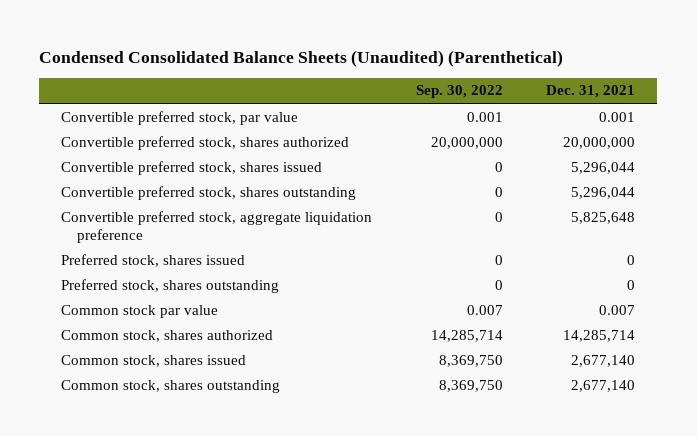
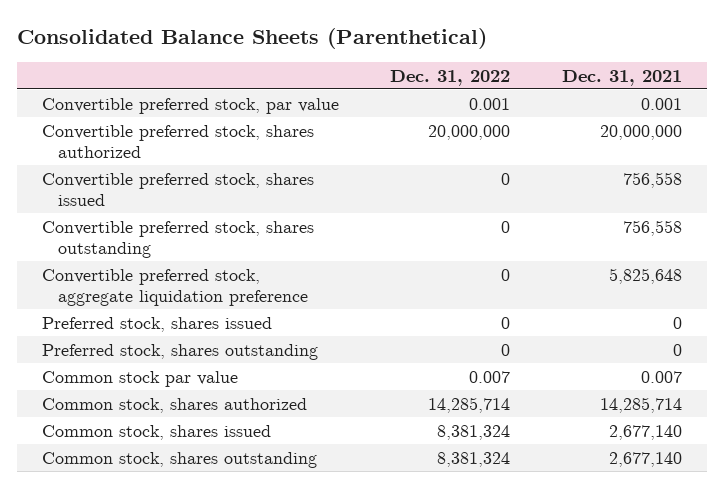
- Condensed Consolidated Balance Sheets (Unaudited) (Parenthetical)
+ Consolidated Balance Sheets (Parenthetical)
- | Sep. 30, 2022 | Dec. 31, 2021
+ | Dec. 31, 2022 | Dec. 31, 2021
- Convertible preferred stock, shares issued | 0 | 5,296,044
- Convertible preferred stock, shares outstanding | 0 | 5,296,044
+ Convertible preferred stock, shares issued | 0 | 756,558
+ Convertible preferred stock, shares outstanding | 0 | 756,558

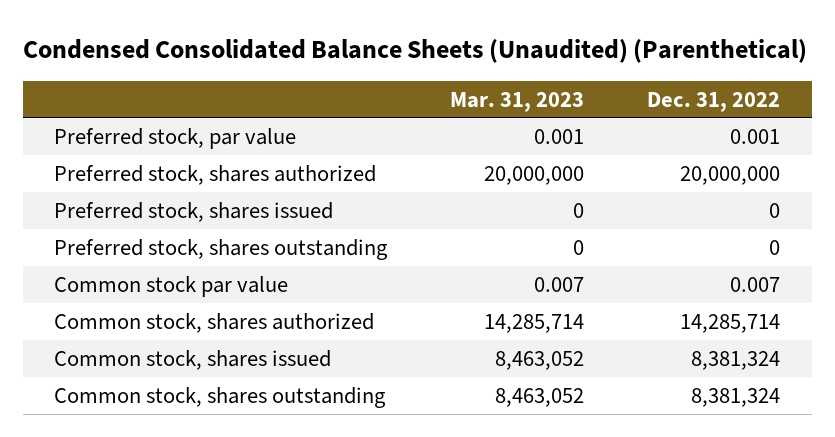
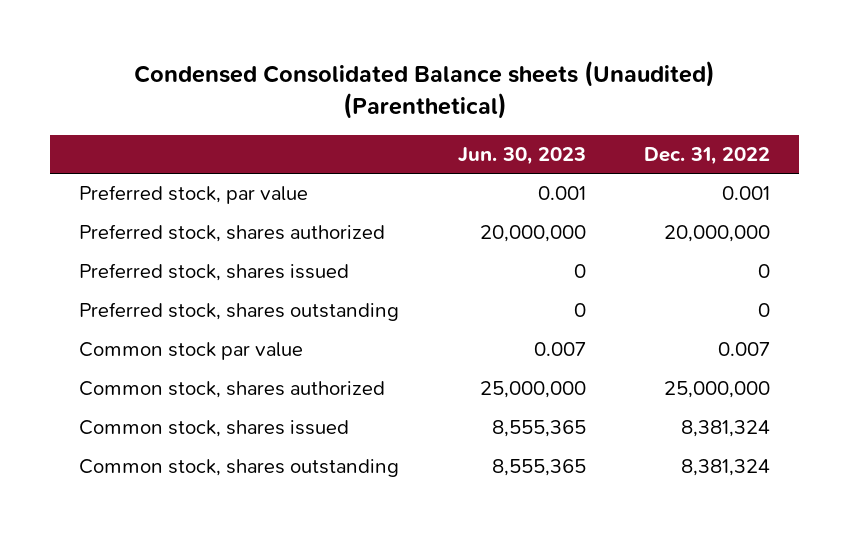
- Condensed Consolidated Balance Sheets (Unaudited) (Parenthetical)
+ Condensed Consolidated Balance sheets (Unaudited) (Parenthetical)
- | Mar. 31, 2023 | Dec. 31, 2022
+ | Jun. 30, 2023 | Dec. 31, 2022
- Common stock, shares authorized | 14,285,714 | 14,285,714
+ Common stock, shares authorized | 25,000,000 | 25,000,000

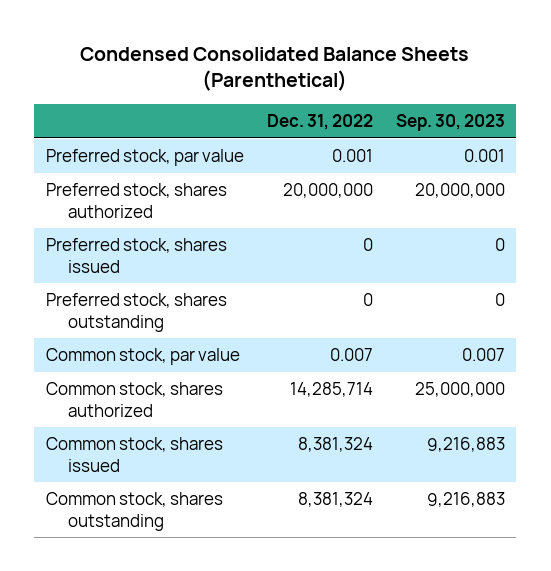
- Condensed Consolidated Balance sheets (Unaudited) (Parenthetical)
+ Condensed Consolidated Balance Sheets (Parenthetical)
- | Jun. 30, 2023 | Dec. 31, 2022
+ | Dec. 31, 2022 | Sep. 30, 2023
- Common stock par value | 0.007 | 0.007
- Common stock, shares authorized | 25,000,000 | 25,000,000
+ Common stock, par value | 0.007 | 0.007
+ Common stock, shares authorized | 14,285,714 | 25,000,000

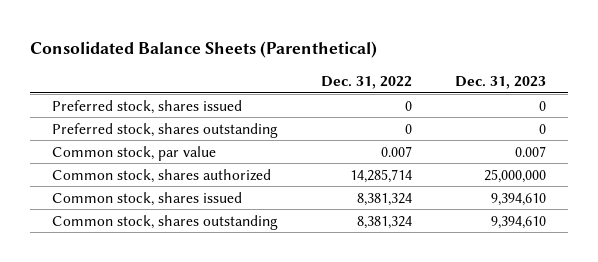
- Condensed Consolidated Balance Sheets (Parenthetical)
+ Consolidated Balance Sheets (Parenthetical)
- | Dec. 31, 2022 | Sep. 30, 2023
+ | Dec. 31, 2022 | Dec. 31, 2023
- Preferred stock, par value | 0.001 | 0.001
- Preferred stock, shares authorized | 20,000,000 | 20,000,000

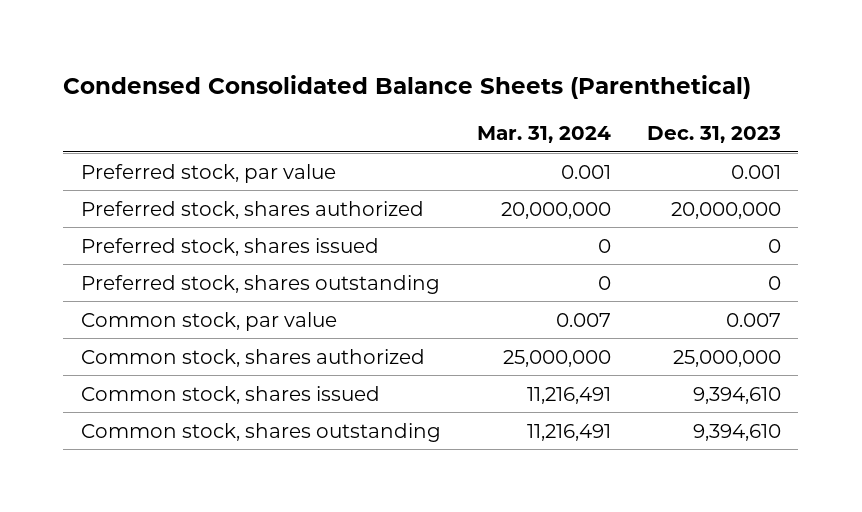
- Consolidated Balance Sheets (Parenthetical)
+ Condensed Consolidated Balance Sheets (Parenthetical)
- | Dec. 31, 2022 | Dec. 31, 2023
+ | Mar. 31, 2024 | Dec. 31, 2023
+ Preferred stock, par value | 0.001 | 0.001
+ Preferred stock, shares authorized | 20,000,000 | 20,000,000

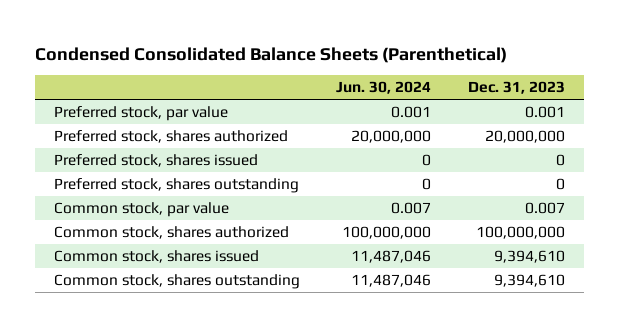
- | Mar. 31, 2024 | Dec. 31, 2023
+ | Jun. 30, 2024 | Dec. 31, 2023
- Common stock, shares authorized | 25,000,000 | 25,000,000
+ Common stock, shares authorized | 100,000,000 | 100,000,000

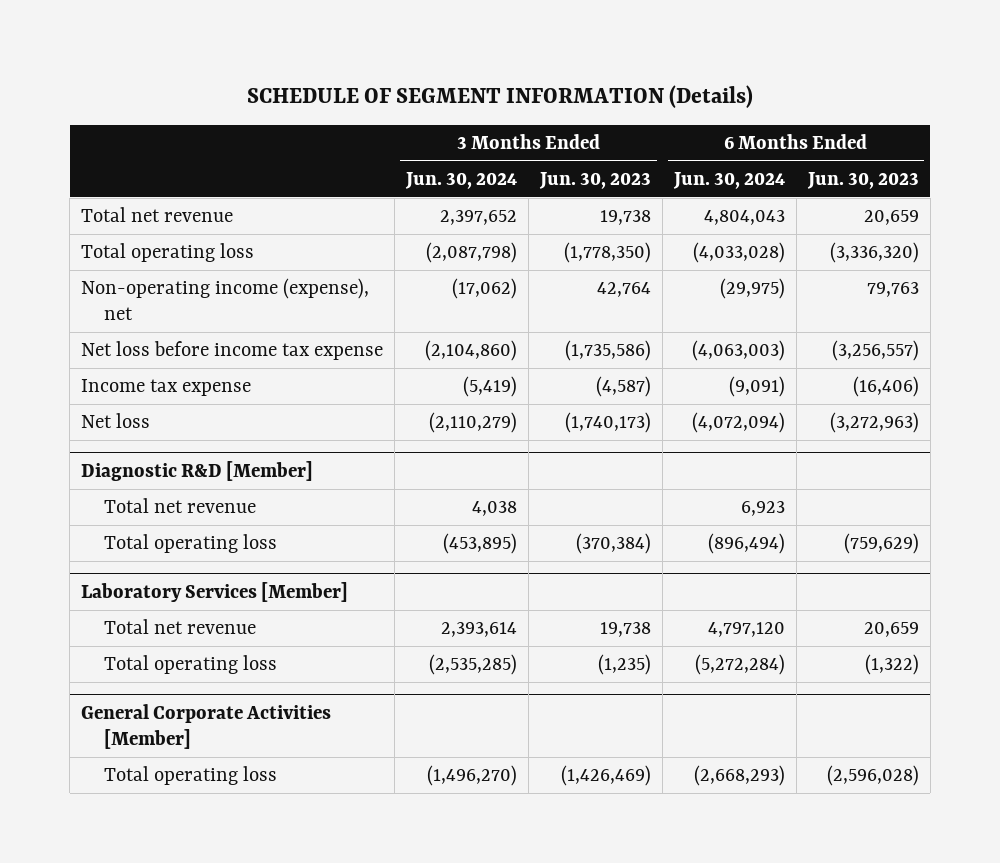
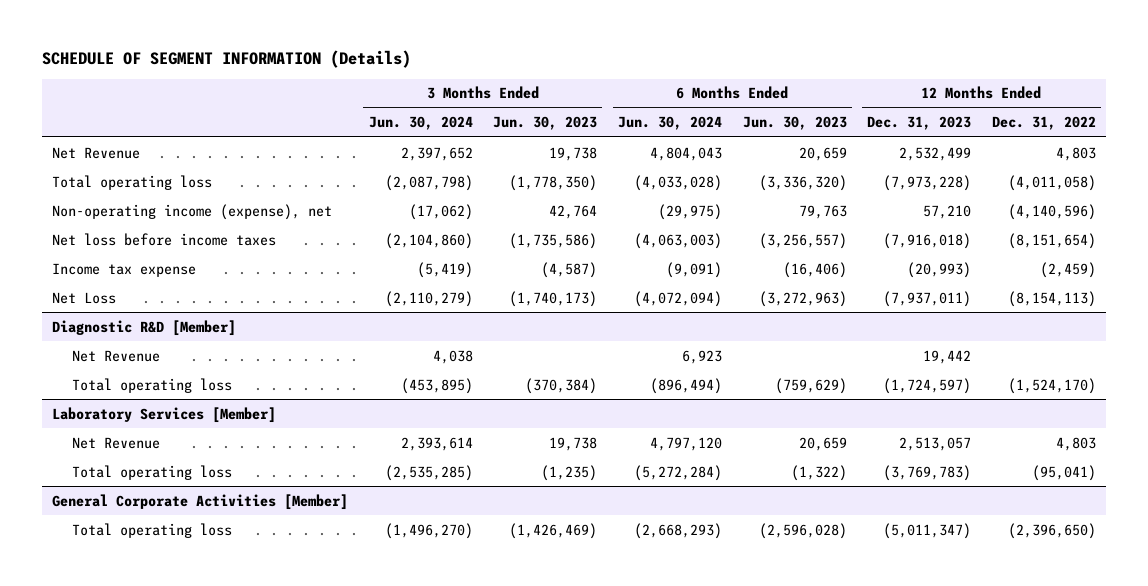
- | 3 Months Ended Jun. 30, 2024 | 3 Months Ended Jun. 30, 2023 | 6 Months Ended Jun. 30, 2024 | 6 Months Ended Jun. 30, 2023
+ | 3 Months Ended Jun. 30, 2024 | 3 Months Ended Jun. 30, 2023 | 6 Months Ended Jun. 30, 2024 | 6 Months Ended Jun. 30, 2023 | 12 Months Ended Dec. 31, 2023 | 12 Months Ended Dec. 31, 2022
- Total net revenue | 2,397,652 | 19,738 | 4,804,043 | 20,659
+ Net Revenue | 2,397,652 | 19,738 | 4,804,043 | 20,659 | 2,532,499 | 4,803
- Net loss before income tax expense | (2,104,860) | (1,735,586) | (4,063,003) | (3,256,557)
+ Net loss before income taxes | (2,104,860) | (1,735,586) | (4,063,003) | (3,256,557) | (7,916,018) | (8,151,654)
- Net loss | (2,110,279) | (1,740,173) | (4,072,094) | (3,272,963)
+ Net Loss | (2,110,279) | (1,740,173) | (4,072,094) | (3,272,963) | (7,937,011) | (8,154,113)
@ Diagnostic R&D [Member]
- Total net revenue | 4,038 | | 6,923 |
+ Net Revenue | 4,038 | | 6,923 | | 19,442 |
@ Laboratory Services [Member]
- Total net revenue | 2,393,614 | 19,738 | 4,797,120 | 20,659
+ Net Revenue | 2,393,614 | 19,738 | 4,797,120 | 20,659 | 2,513,057 | 4,803

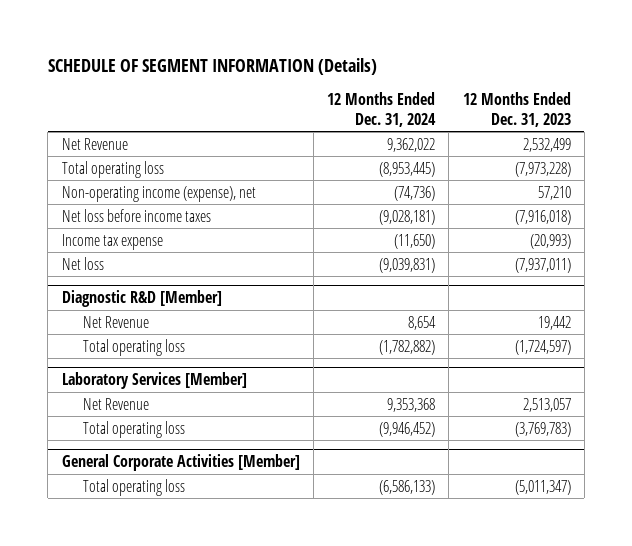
- | 3 Months Ended Jun. 30, 2024 | 3 Months Ended Jun. 30, 2023 | 6 Months Ended Jun. 30, 2024 | 6 Months Ended Jun. 30, 2023 | 12 Months Ended Dec. 31, 2023 | 12 Months Ended Dec. 31, 2022
+ | 12 Months Ended Dec. 31, 2024 | 12 Months Ended Dec. 31, 2023
- Net Loss | (2,110,279) | (1,740,173) | (4,072,094) | (3,272,963) | (7,937,011) | (8,154,113)
+ Net loss | (9,039,831) | (7,937,011)

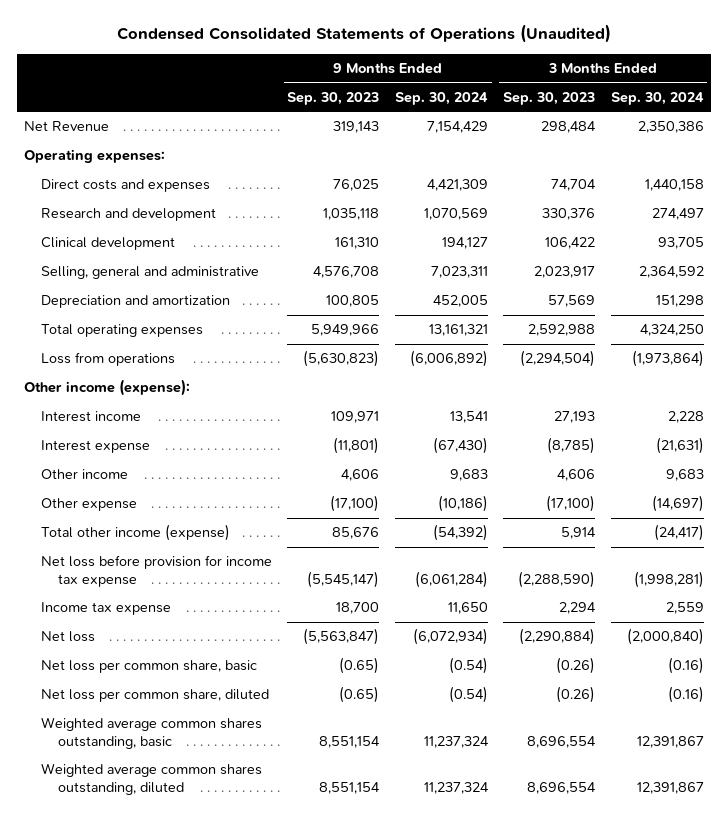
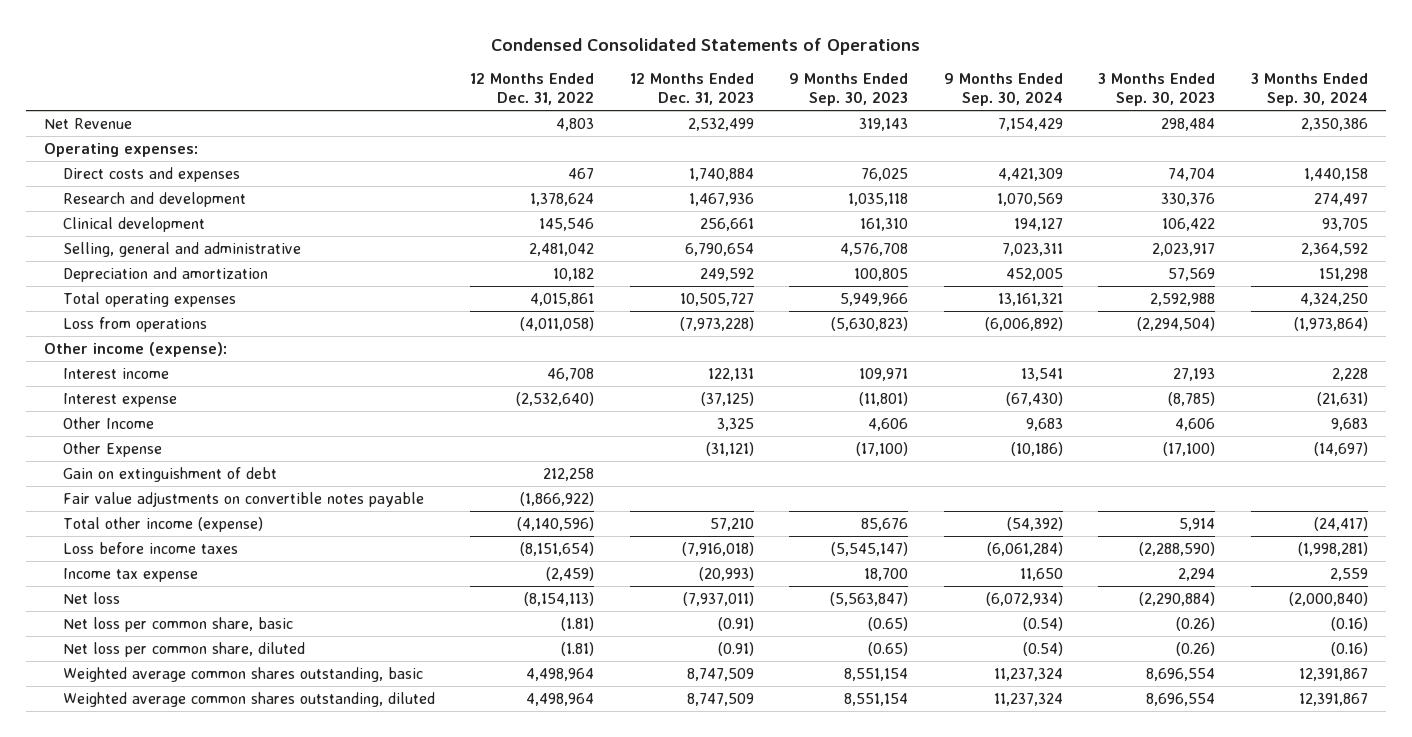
- Condensed Consolidated Statements of Operations (Unaudited)
+ Condensed Consolidated Statements of Operations
- | 9 Months Ended Sep. 30, 2023 | 9 Months Ended Sep. 30, 2024 | 3 Months Ended Sep. 30, 2023 | 3 Months Ended Sep. 30, 2024
+ | 12 Months Ended Dec. 31, 2022 | 12 Months Ended Dec. 31, 2023 | 9 Months Ended Sep. 30, 2023 | 9 Months Ended Sep. 30, 2024 | 3 Months Ended Sep. 30, 2023 | 3 Months Ended Sep. 30, 2024
- Other income | 4,606 | 9,683 | 4,606 | 9,683
- Other expense | (17,100) | (10,186) | (17,100) | (14,697)
+ Other Income | | 3,325 | 4,606 | 9,683 | 4,606 | 9,683
+ Other Expense | | (31,121) | (17,100) | (10,186) | (17,100) | (14,697)
+ Gain on extinguishment of debt | 212,258 | | | | |
+ Fair value adjustments on convertible notes payable | (1,866,922) | | | | |
- Net loss before provision for income tax expense | (5,545,147) | (6,061,284) | (2,288,590) | (1,998,281)
+ Loss before income taxes | (8,151,654) | (7,916,018) | (5,545,147) | (6,061,284) | (2,288,590) | (1,998,281)

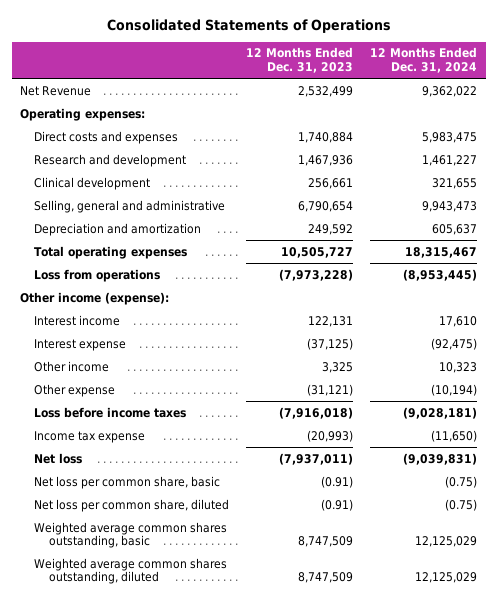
- Condensed Consolidated Statements of Operations
+ Consolidated Statements of Operations
- | 12 Months Ended Dec. 31, 2022 | 12 Months Ended Dec. 31, 2023 | 9 Months Ended Sep. 30, 2023 | 9 Months Ended Sep. 30, 2024 | 3 Months Ended Sep. 30, 2023 | 3 Months Ended Sep. 30, 2024
+ | 12 Months Ended Dec. 31, 2023 | 12 Months Ended Dec. 31, 2024
- Other Income | | 3,325 | 4,606 | 9,683 | 4,606 | 9,683
- Other Expense | | (31,121) | (17,100) | (10,186) | (17,100) | (14,697)
- Gain on extinguishment of debt | 212,258 | | | | |
- Fair value adjustments on convertible notes payable | (1,866,922) | | | | |
- Total other income (expense) | (4,140,596) | 57,210 | 85,676 | (54,392) | 5,914 | (24,417)
+ Other income | 3,325 | 10,323
+ Other expense | (31,121) | (10,194)

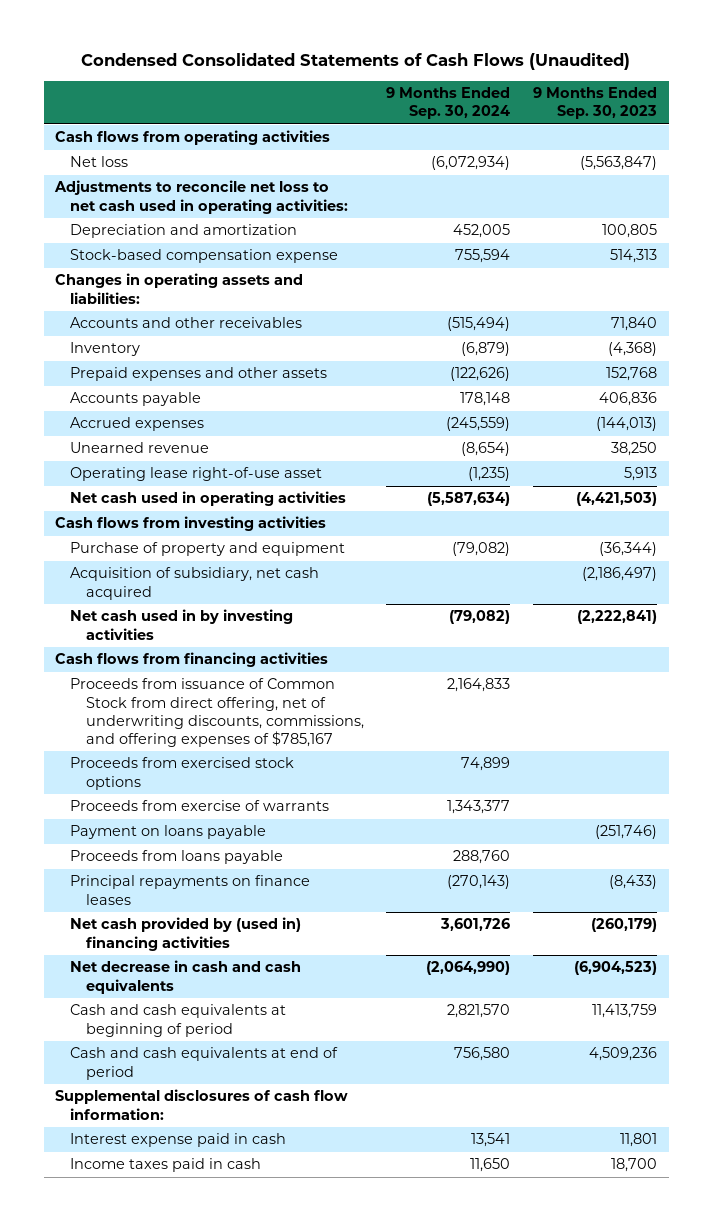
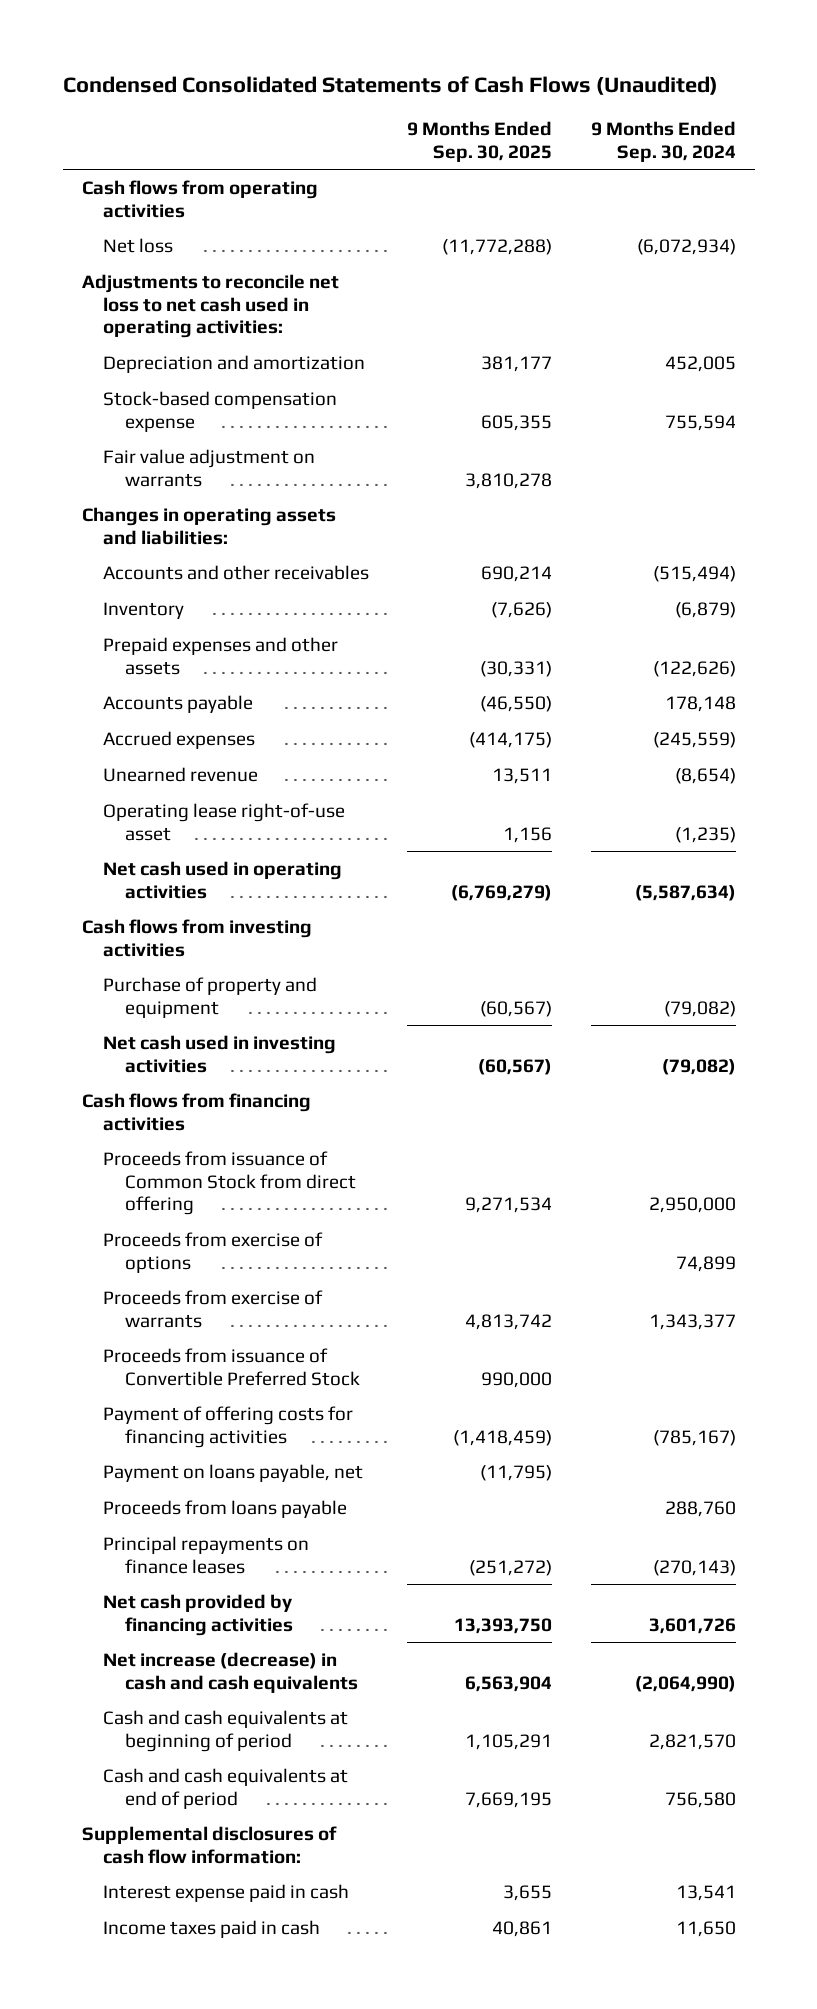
- | 9 Months Ended Sep. 30, 2024 | 9 Months Ended Sep. 30, 2023
+ | 9 Months Ended Sep. 30, 2025 | 9 Months Ended Sep. 30, 2024
+ Fair value adjustment on warrants | 3,810,278 |
- Acquisition of subsidiary, net cash acquired | | (2,186,497)
- Net cash used in by investing activities | (79,082) | (2,222,841)
+ Net cash used in investing activities | (60,567) | (79,082)
- Proceeds from issuance of Common Stock from direct offering, net of underwriting discounts, commissions, and offering expenses of $785,167 | 2,164,833 |
- Proceeds from exercised stock options | 74,899 |
+ Proceeds from issuance of Common Stock from direct offering | 9,271,534 | 2,950,000
+ Proceeds from exercise of options | | 74,899
- Payment on loans payable | | (251,746)
+ Proceeds from issuance of Convertible Preferred Stock | 990,000 |
+ Payment of offering costs for financing activities | (1,418,459) | (785,167)
+ Payment on loans payable, net | (11,795) |
- Net cash provided by (used in) financing activities | 3,601,726 | (260,179)
- Net decrease in cash and cash equivalents | (2,064,990) | (6,904,523)
+ Net cash provided by financing activities | 13,393,750 | 3,601,726
+ Net increase (decrease) in cash and cash equivalents | 6,563,904 | (2,064,990)

